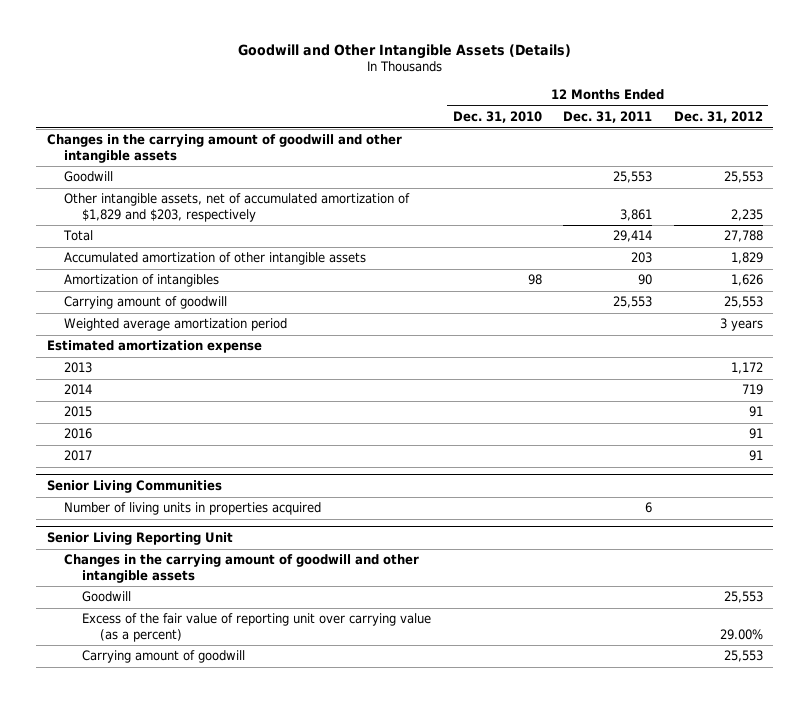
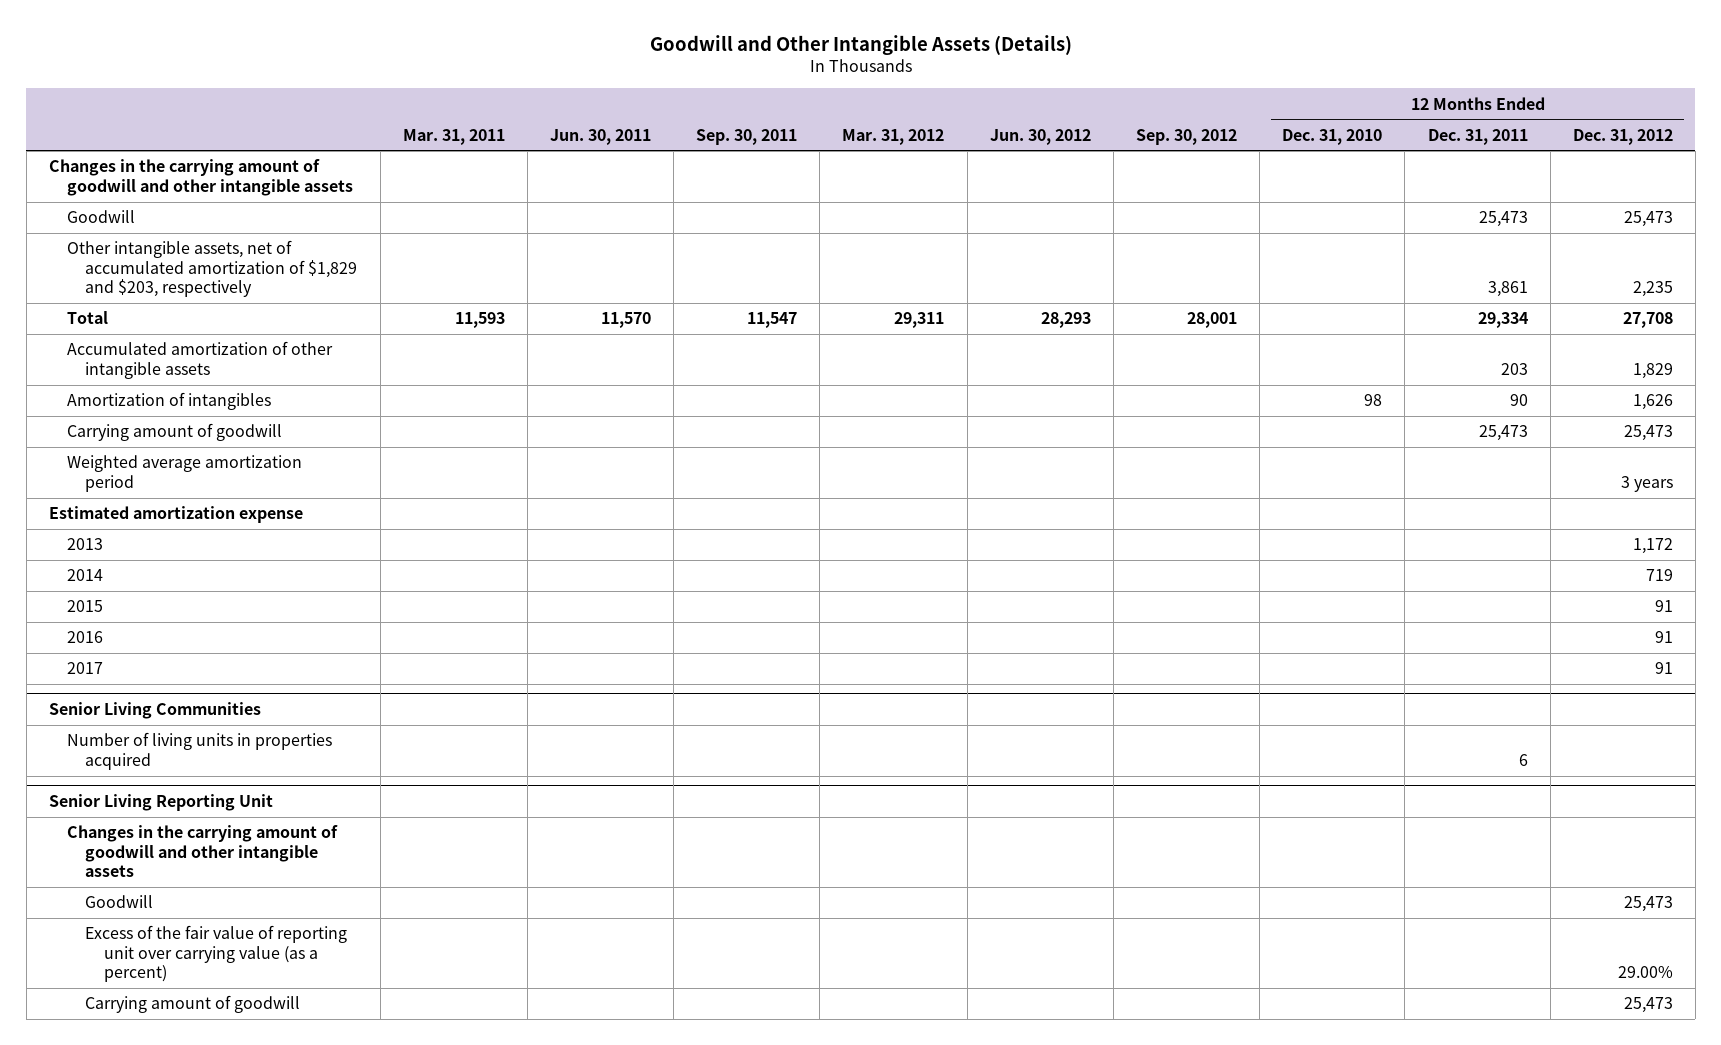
- | 12 Months Ended Dec. 31, 2010 | 12 Months Ended Dec. 31, 2011 | 12 Months Ended Dec. 31, 2012
+ | Mar. 31, 2011 | Jun. 30, 2011 | Sep. 30, 2011 | Mar. 31, 2012 | Jun. 30, 2012 | Sep. 30, 2012 | 12 Months Ended Dec. 31, 2010 | 12 Months Ended Dec. 31, 2011 | 12 Months Ended Dec. 31, 2012
- Goodwill | | 25,553 | 25,553
+ Goodwill | | | | | | | | 25,473 | 25,473
- Total | | 29,414 | 27,788
+ Total | 11,593 | 11,570 | 11,547 | 29,311 | 28,293 | 28,001 | | 29,334 | 27,708
- Carrying amount of goodwill | | 25,553 | 25,553
+ Carrying amount of goodwill | | | | | | | | 25,473 | 25,473
@ Senior Living Reporting Unit
- Goodwill | | | 25,553
+ Goodwill | | | | | | | | | 25,473
- Carrying amount of goodwill | | | 25,553
+ Carrying amount of goodwill | | | | | | | | | 25,473

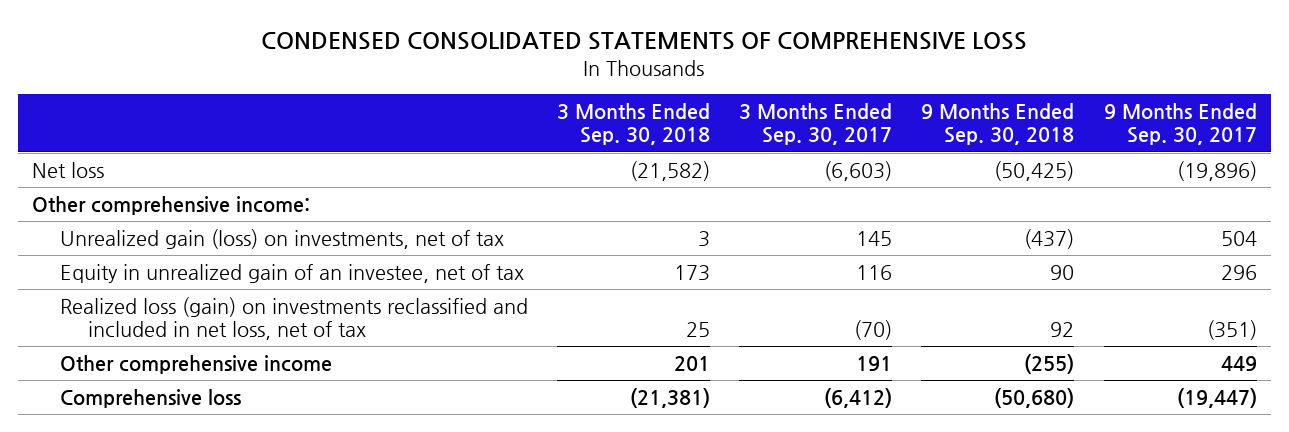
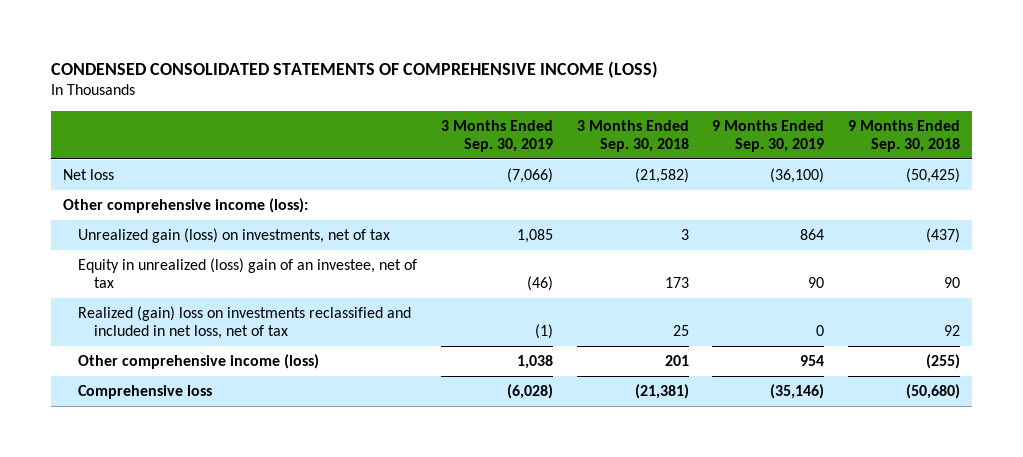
- CONDENSED CONSOLIDATED STATEMENTS OF COMPREHENSIVE LOSS
+ CONDENSED CONSOLIDATED STATEMENTS OF COMPREHENSIVE INCOME (LOSS)
- | 3 Months Ended Sep. 30, 2018 | 3 Months Ended Sep. 30, 2017 | 9 Months Ended Sep. 30, 2018 | 9 Months Ended Sep. 30, 2017
+ | 3 Months Ended Sep. 30, 2019 | 3 Months Ended Sep. 30, 2018 | 9 Months Ended Sep. 30, 2019 | 9 Months Ended Sep. 30, 2018
- Other comprehensive income:
+ Other comprehensive income (loss):
- Equity in unrealized gain of an investee, net of tax | 173 | 116 | 90 | 296
- Realized loss (gain) on investments reclassified and included in net loss, net of tax | 25 | (70) | 92 | (351)
- Other comprehensive income | 201 | 191 | (255) | 449
+ Equity in unrealized (loss) gain of an investee, net of tax | (46) | 173 | 90 | 90
+ Realized (gain) loss on investments reclassified and included in net loss, net of tax | (1) | 25 | 0 | 92
+ Other comprehensive income (loss) | 1,038 | 201 | 954 | (255)

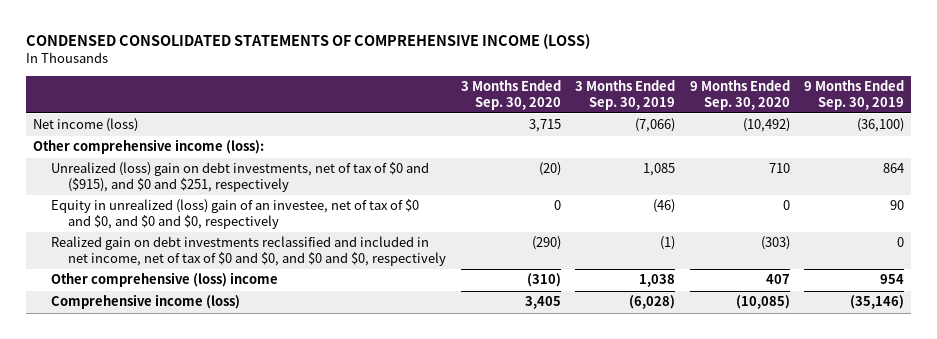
- | 3 Months Ended Sep. 30, 2019 | 3 Months Ended Sep. 30, 2018 | 9 Months Ended Sep. 30, 2019 | 9 Months Ended Sep. 30, 2018
+ | 3 Months Ended Sep. 30, 2020 | 3 Months Ended Sep. 30, 2019 | 9 Months Ended Sep. 30, 2020 | 9 Months Ended Sep. 30, 2019
- Net loss | (7,066) | (21,582) | (36,100) | (50,425)
+ Net income (loss) | 3,715 | (7,066) | (10,492) | (36,100)
- Unrealized gain (loss) on investments, net of tax | 1,085 | 3 | 864 | (437)
- Equity in unrealized (loss) gain of an investee, net of tax | (46) | 173 | 90 | 90
- Realized (gain) loss on investments reclassified and included in net loss, net of tax | (1) | 25 | 0 | 92
- Other comprehensive income (loss) | 1,038 | 201 | 954 | (255)
- Comprehensive loss | (6,028) | (21,381) | (35,146) | (50,680)
+ Unrealized (loss) gain on debt investments, net of tax of $0 and ($915), and $0 and $251, respectively | (20) | 1,085 | 710 | 864
+ Equity in unrealized (loss) gain of an investee, net of tax of $0 and $0, and $0 and $0, respectively | 0 | (46) | 0 | 90
+ Realized gain on debt investments reclassified and included in net income, net of tax of $0 and $0, and $0 and $0, respectively | (290) | (1) | (303) | 0
+ Other comprehensive (loss) income | (310) | 1,038 | 407 | 954
+ Comprehensive income (loss) | 3,405 | (6,028) | (10,085) | (35,146)

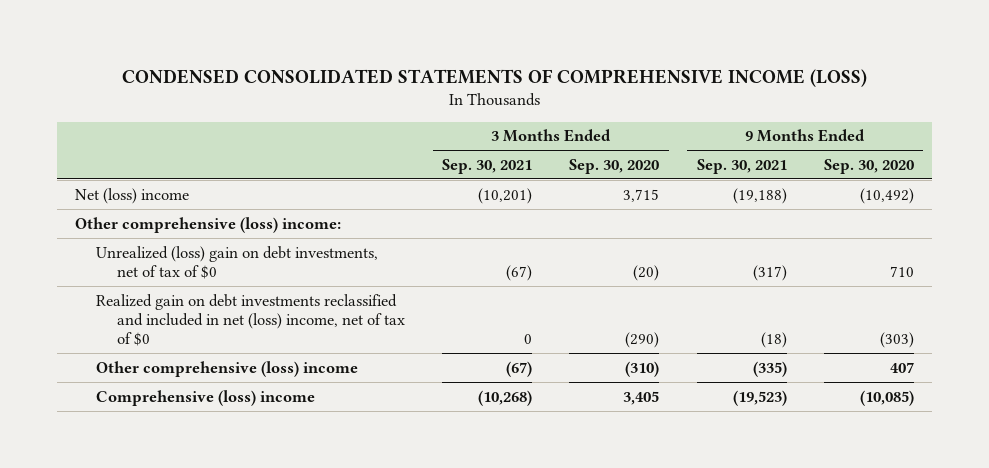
- | 3 Months Ended Sep. 30, 2020 | 3 Months Ended Sep. 30, 2019 | 9 Months Ended Sep. 30, 2020 | 9 Months Ended Sep. 30, 2019
+ | 3 Months Ended Sep. 30, 2021 | 3 Months Ended Sep. 30, 2020 | 9 Months Ended Sep. 30, 2021 | 9 Months Ended Sep. 30, 2020
- Net income (loss) | 3,715 | (7,066) | (10,492) | (36,100)
- Other comprehensive income (loss):
- Unrealized (loss) gain on debt investments, net of tax of $0 and ($915), and $0 and $251, respectively | (20) | 1,085 | 710 | 864
- Equity in unrealized (loss) gain of an investee, net of tax of $0 and $0, and $0 and $0, respectively | 0 | (46) | 0 | 90
- Realized gain on debt investments reclassified and included in net income, net of tax of $0 and $0, and $0 and $0, respectively | (290) | (1) | (303) | 0
+ Net (loss) income | (10,201) | 3,715 | (19,188) | (10,492)
+ Other comprehensive (loss) income:
+ Unrealized (loss) gain on debt investments, net of tax of $0 | (67) | (20) | (317) | 710
+ Realized gain on debt investments reclassified and included in net (loss) income, net of tax of $0 | 0 | (290) | (18) | (303)
- Comprehensive income (loss) | 3,405 | (6,028) | (10,085) | (35,146)
+ Comprehensive (loss) income | (10,268) | 3,405 | (19,523) | (10,085)

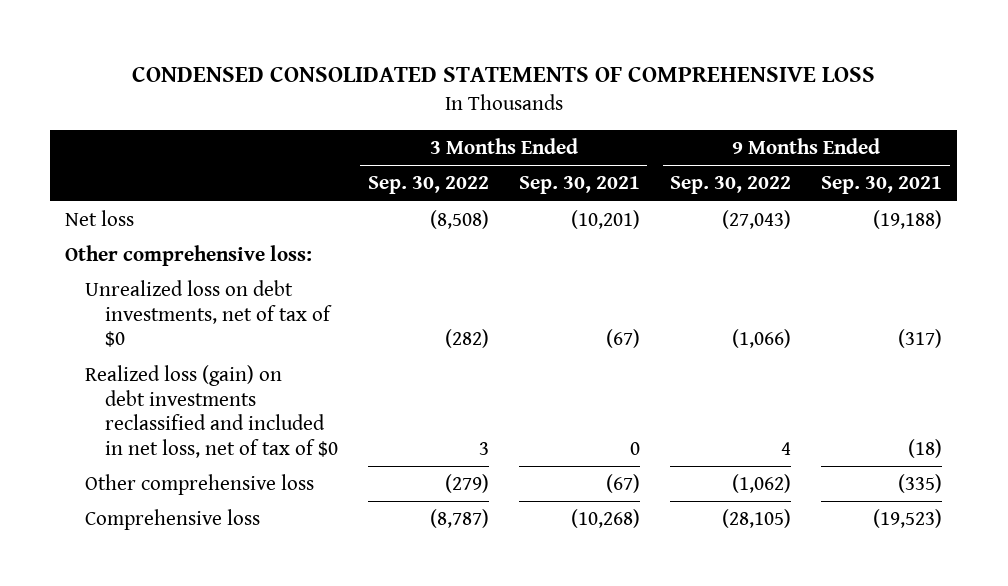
- CONDENSED CONSOLIDATED STATEMENTS OF COMPREHENSIVE INCOME (LOSS)
+ CONDENSED CONSOLIDATED STATEMENTS OF COMPREHENSIVE LOSS
- | 3 Months Ended Sep. 30, 2021 | 3 Months Ended Sep. 30, 2020 | 9 Months Ended Sep. 30, 2021 | 9 Months Ended Sep. 30, 2020
+ | 3 Months Ended Sep. 30, 2022 | 3 Months Ended Sep. 30, 2021 | 9 Months Ended Sep. 30, 2022 | 9 Months Ended Sep. 30, 2021
- Net (loss) income | (10,201) | 3,715 | (19,188) | (10,492)
- Other comprehensive (loss) income:
- Unrealized (loss) gain on debt investments, net of tax of $0 | (67) | (20) | (317) | 710
- Realized gain on debt investments reclassified and included in net (loss) income, net of tax of $0 | 0 | (290) | (18) | (303)
- Other comprehensive (loss) income | (67) | (310) | (335) | 407
- Comprehensive (loss) income | (10,268) | 3,405 | (19,523) | (10,085)
+ Net loss | (8,508) | (10,201) | (27,043) | (19,188)
+ Other comprehensive loss:
+ Unrealized loss on debt investments, net of tax of $0 | (282) | (67) | (1,066) | (317)
+ Realized loss (gain) on debt investments reclassified and included in net loss, net of tax of $0 | 3 | 0 | 4 | (18)
+ Other comprehensive loss | (279) | (67) | (1,062) | (335)
+ Comprehensive loss | (8,787) | (10,268) | (28,105) | (19,523)

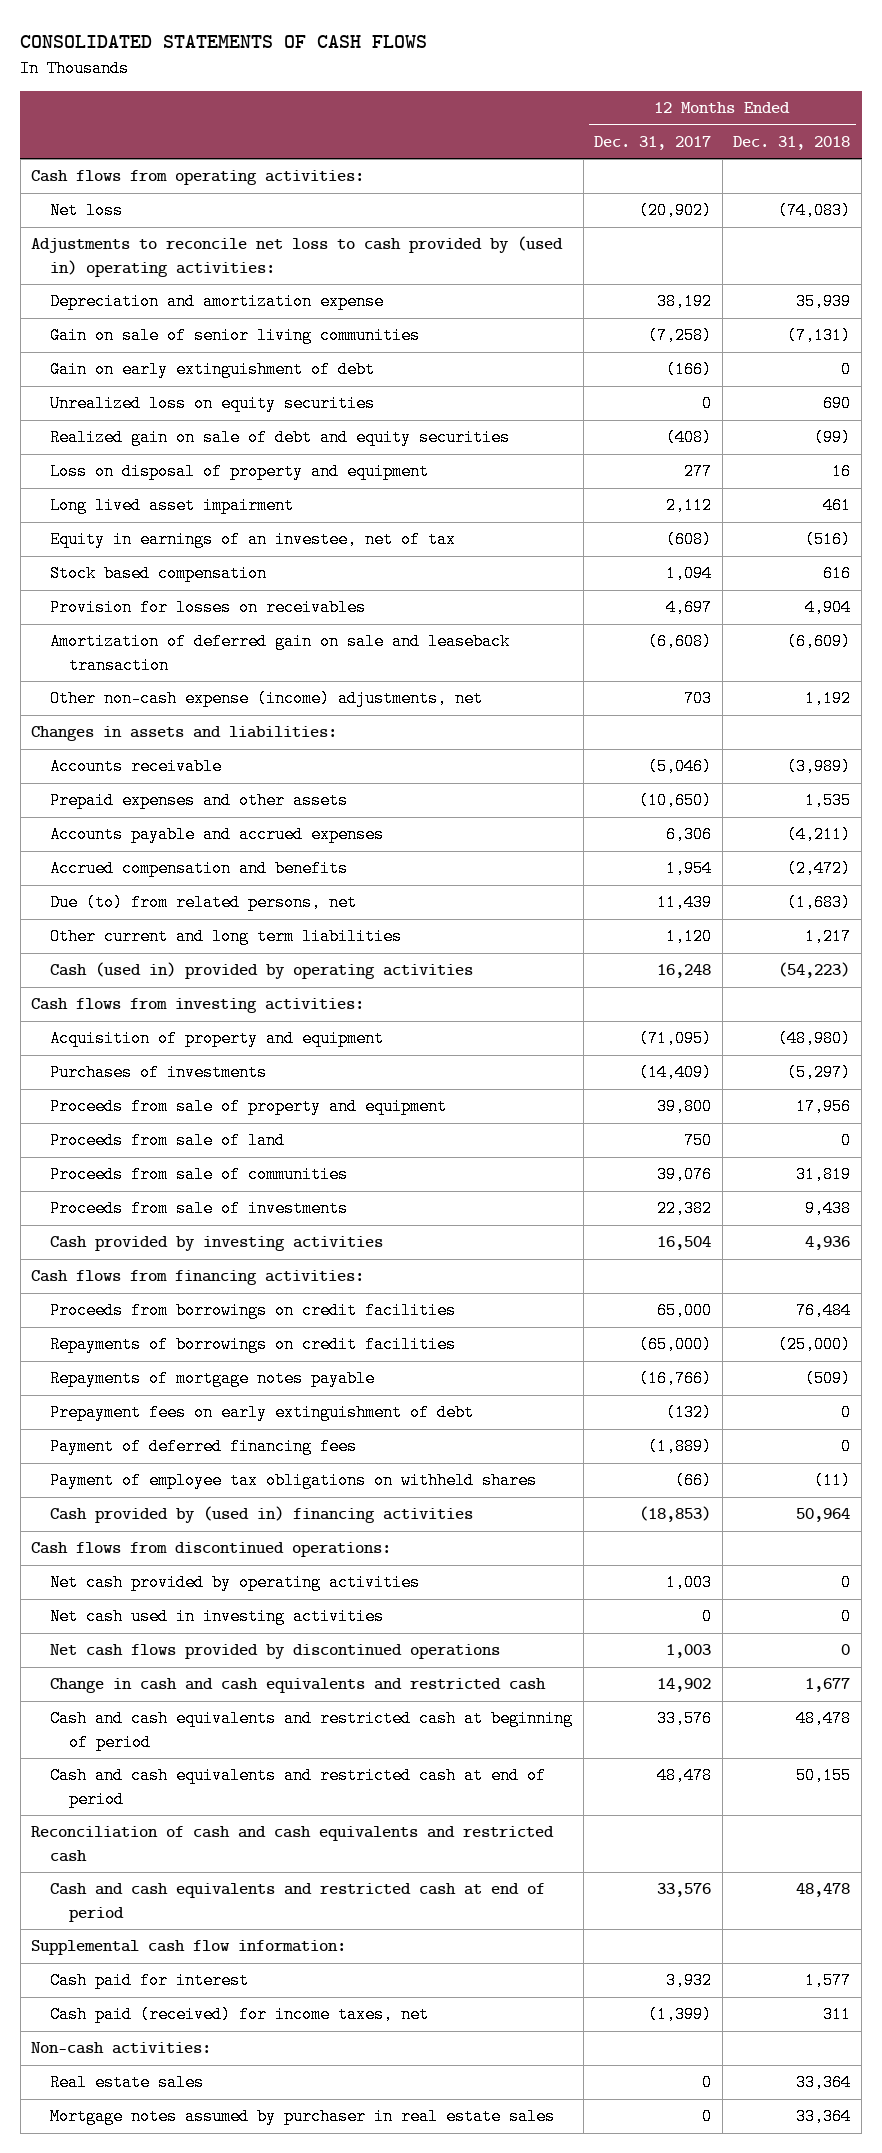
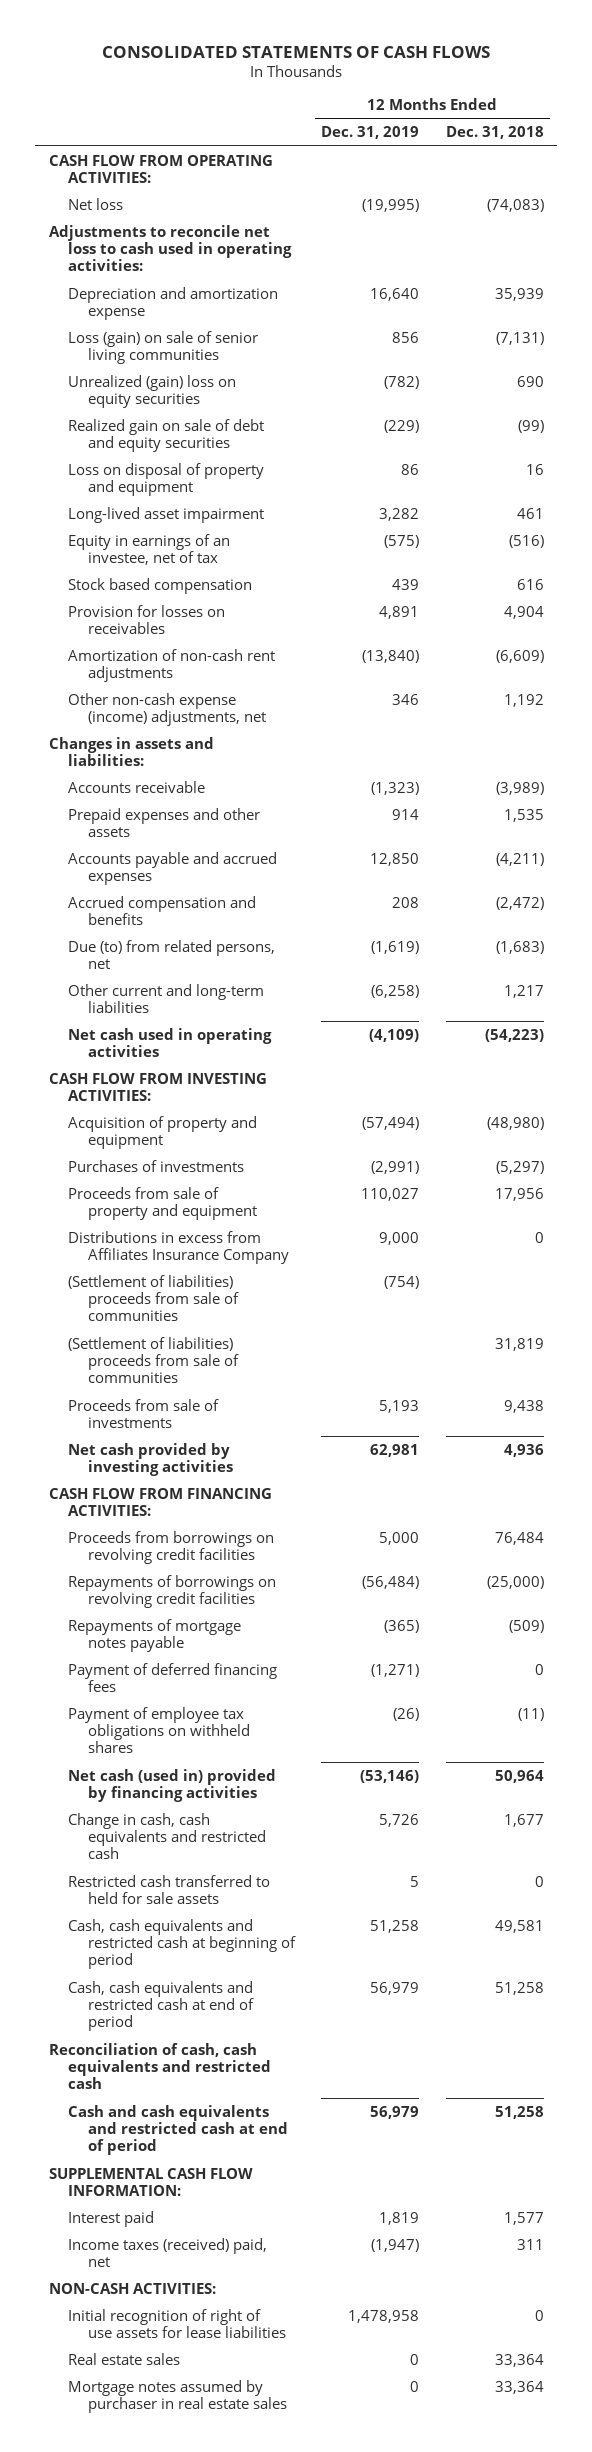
- | 12 Months Ended Dec. 31, 2017 | 12 Months Ended Dec. 31, 2018
+ | 12 Months Ended Dec. 31, 2019 | 12 Months Ended Dec. 31, 2018
- Cash flows from operating activities:
+ CASH FLOW FROM OPERATING ACTIVITIES:
- Adjustments to reconcile net loss to cash provided by (used in) operating activities:
+ Adjustments to reconcile net loss to cash used in operating activities:
- Gain on sale of senior living communities | (7,258) | (7,131)
- Gain on early extinguishment of debt | (166) | 0
- Unrealized loss on equity securities | 0 | 690
+ Loss (gain) on sale of senior living communities | 856 | (7,131)
+ Unrealized (gain) loss on equity securities | (782) | 690
- Long lived asset impairment | 2,112 | 461
+ Long-lived asset impairment | 3,282 | 461
- Amortization of deferred gain on sale and leaseback transaction | (6,608) | (6,609)
+ Amortization of non-cash rent adjustments | (13,840) | (6,609)
- Other current and long term liabilities | 1,120 | 1,217
- Cash (used in) provided by operating activities | 16,248 | (54,223)
- Cash flows from investing activities:
+ Other current and long-term liabilities | (6,258) | 1,217
+ Net cash used in operating activities | (4,109) | (54,223)
+ CASH FLOW FROM INVESTING ACTIVITIES:
- Proceeds from sale of land | 750 | 0
- Proceeds from sale of communities | 39,076 | 31,819
+ Distributions in excess from Affiliates Insurance Company | 9,000 | 0
+ (Settlement of liabilities) proceeds from sale of communities | (754) |
+ (Settlement of liabilities) proceeds from sale of communities | | 31,819
- Cash provided by investing activities | 16,504 | 4,936
- Cash flows from financing activities:
- Proceeds from borrowings on credit facilities | 65,000 | 76,484
- Repayments of borrowings on credit facilities | (65,000) | (25,000)
+ Net cash provided by investing activities | 62,981 | 4,936
+ CASH FLOW FROM FINANCING ACTIVITIES:
+ Proceeds from borrowings on revolving credit facilities | 5,000 | 76,484
+ Repayments of borrowings on revolving credit facilities | (56,484) | (25,000)
- Prepayment fees on early extinguishment of debt | (132) | 0
- Cash provided by (used in) financing activities | (18,853) | 50,964
- Cash flows from discontinued operations:
- Net cash provided by operating activities | 1,003 | 0
- Net cash used in investing activities | 0 | 0
- Net cash flows provided by discontinued operations | 1,003 | 0
- Change in cash and cash equivalents and restricted cash | 14,902 | 1,677
- Cash and cash equivalents and restricted cash at beginning of period | 33,576 | 48,478
- Cash and cash equivalents and restricted cash at end of period | 48,478 | 50,155
- Reconciliation of cash and cash equivalents and restricted cash
- Cash and cash equivalents and restricted cash at end of period | 33,576 | 48,478
- Supplemental cash flow information:
- Cash paid for interest | 3,932 | 1,577
- Cash paid (received) for income taxes, net | (1,399) | 311
- Non-cash activities:
+ Net cash (used in) provided by financing activities | (53,146) | 50,964
+ Change in cash, cash equivalents and restricted cash | 5,726 | 1,677
+ Restricted cash transferred to held for sale assets | 5 | 0
+ Cash, cash equivalents and restricted cash at beginning of period | 51,258 | 49,581
+ Cash, cash equivalents and restricted cash at end of period | 56,979 | 51,258
+ Reconciliation of cash, cash equivalents and restricted cash
+ Cash and cash equivalents and restricted cash at end of period | 56,979 | 51,258
+ SUPPLEMENTAL CASH FLOW INFORMATION:
+ Interest paid | 1,819 | 1,577
+ Income taxes (received) paid, net | (1,947) | 311
+ NON-CASH ACTIVITIES:
+ Initial recognition of right of use assets for lease liabilities | 1,478,958 | 0

